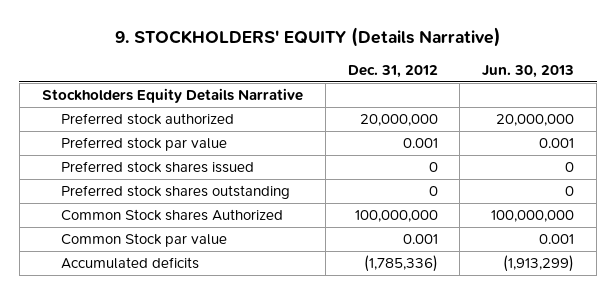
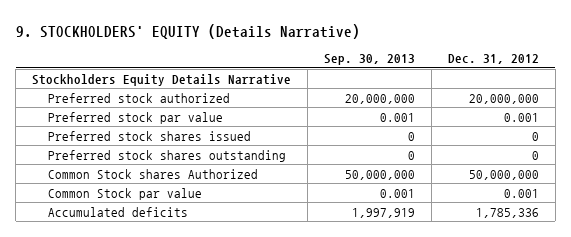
- | Dec. 31, 2012 | Jun. 30, 2013
+ | Sep. 30, 2013 | Dec. 31, 2012
- Common Stock shares Authorized | 100,000,000 | 100,000,000
+ Common Stock shares Authorized | 50,000,000 | 50,000,000
- Accumulated deficits | (1,785,336) | (1,913,299)
+ Accumulated deficits | 1,997,919 | 1,785,336

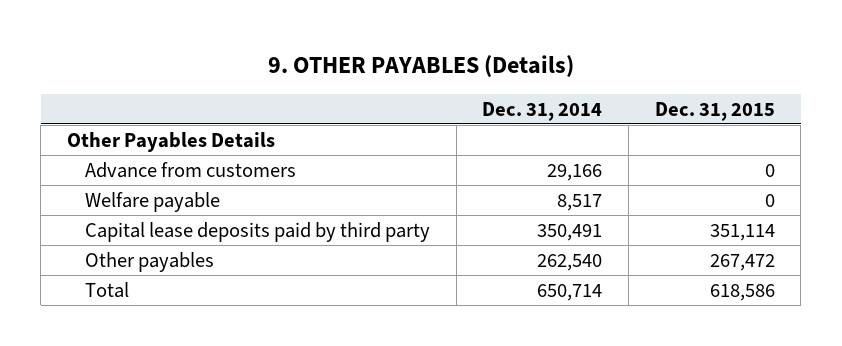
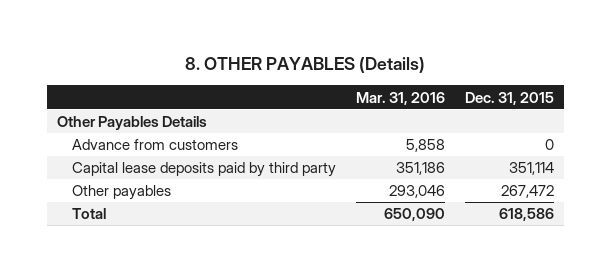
- 9. OTHER PAYABLES (Details)
+ 8. OTHER PAYABLES (Details)
- | Dec. 31, 2014 | Dec. 31, 2015
+ | Mar. 31, 2016 | Dec. 31, 2015
- Welfare payable | 8,517 | 0

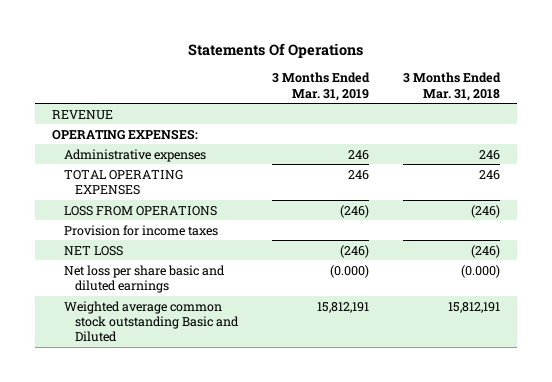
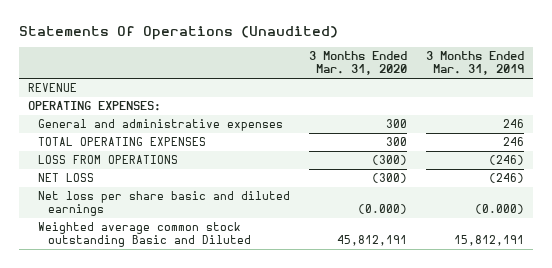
- Statements Of Operations
+ Statements Of Operations (Unaudited)
- | 3 Months Ended Mar. 31, 2019 | 3 Months Ended Mar. 31, 2018
+ | 3 Months Ended Mar. 31, 2020 | 3 Months Ended Mar. 31, 2019
- Administrative expenses | 246 | 246
+ General and administrative expenses | 300 | 246
- Provision for income taxes

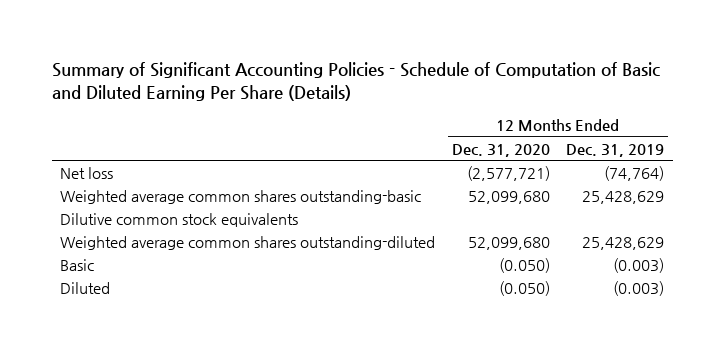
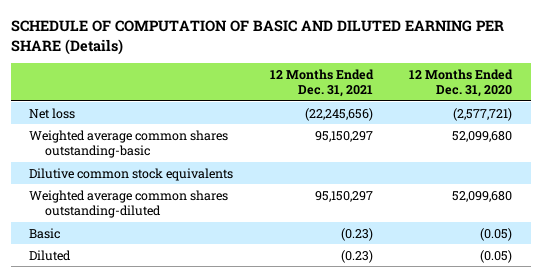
- Summary of Significant Accounting Policies - Schedule of Computation of Basic and Diluted Earning Per Share (Details)
+ SCHEDULE OF COMPUTATION OF BASIC AND DILUTED EARNING PER SHARE (Details)
- | 12 Months Ended Dec. 31, 2020 | 12 Months Ended Dec. 31, 2019
+ | 12 Months Ended Dec. 31, 2021 | 12 Months Ended Dec. 31, 2020
- Basic | (0.050) | (0.003)
- Diluted | (0.050) | (0.003)
+ Basic | (0.23) | (0.05)
+ Diluted | (0.23) | (0.05)

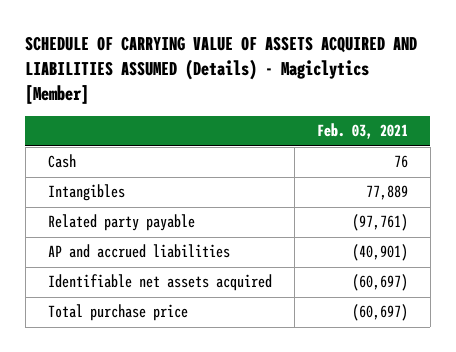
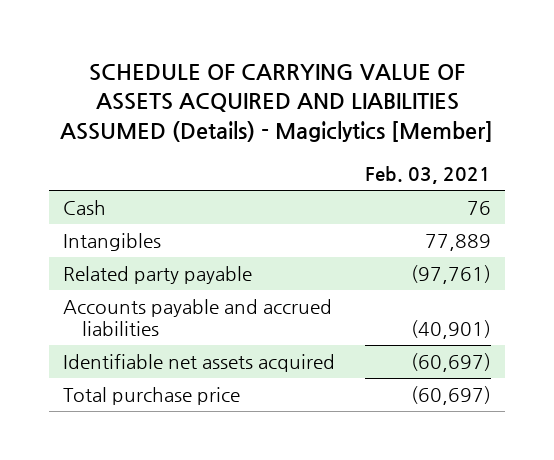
- AP and accrued liabilities | (40,901)
+ Accounts payable and accrued liabilities | (40,901)

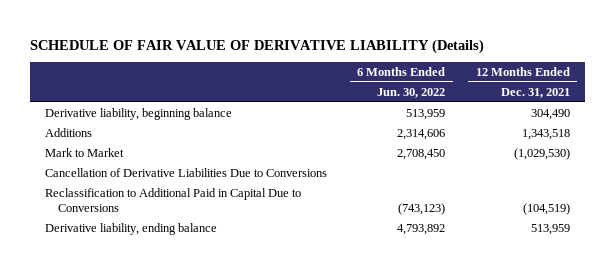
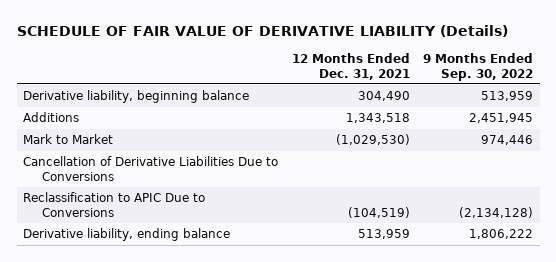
- | 6 Months Ended Jun. 30, 2022 | 12 Months Ended Dec. 31, 2021
+ | 12 Months Ended Dec. 31, 2021 | 9 Months Ended Sep. 30, 2022
- Reclassification to Additional Paid in Capital Due to Conversions | (743,123) | (104,519)
+ Reclassification to APIC Due to Conversions | (104,519) | (2,134,128)

